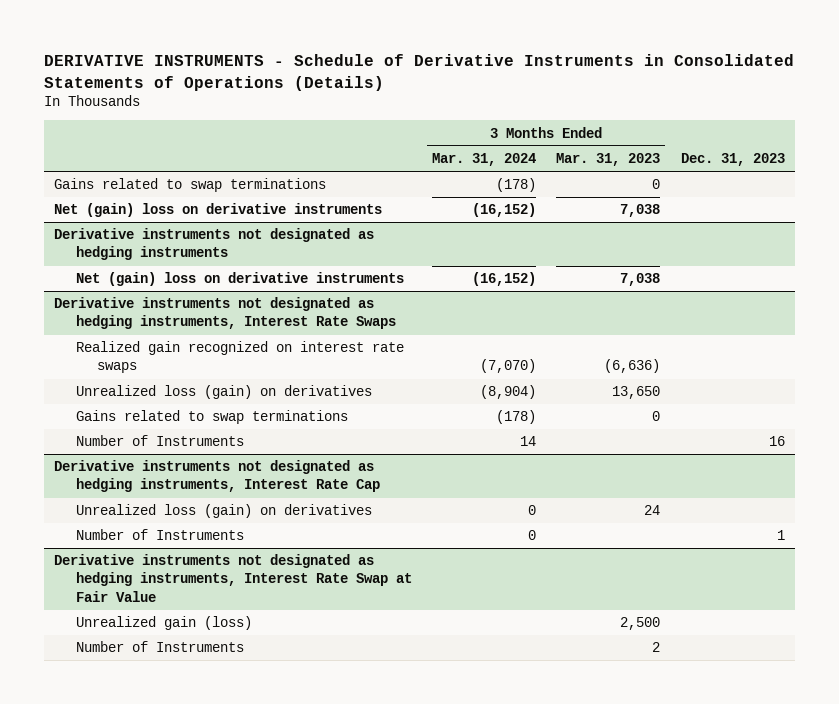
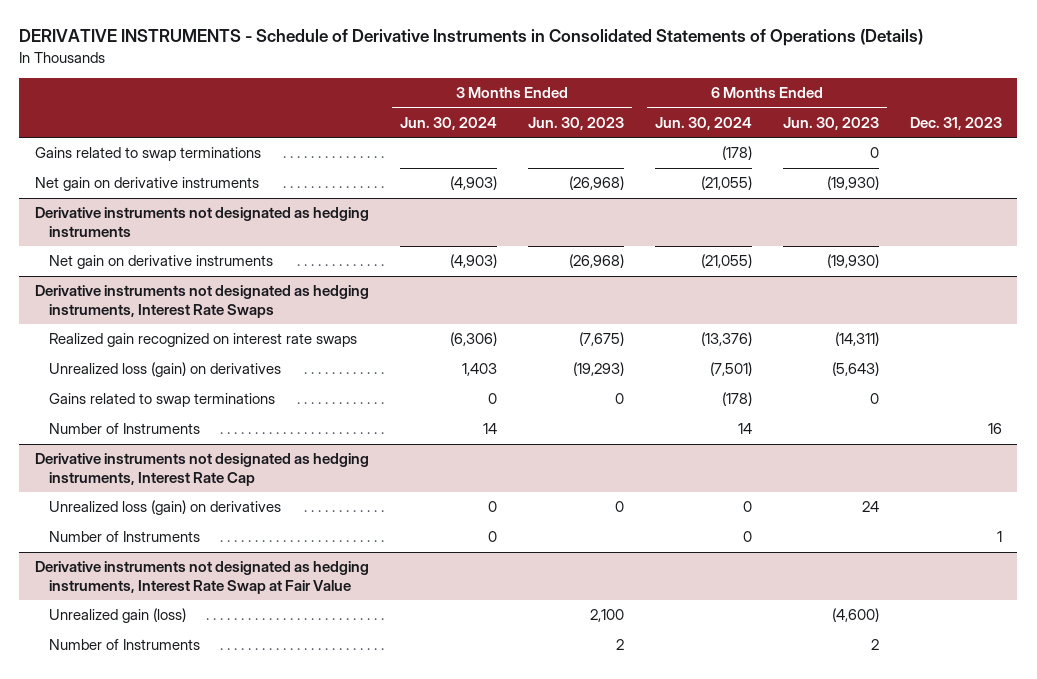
- | 3 Months Ended Mar. 31, 2024 | 3 Months Ended Mar. 31, 2023 | Dec. 31, 2023
+ | 3 Months Ended Jun. 30, 2024 | 3 Months Ended Jun. 30, 2023 | 6 Months Ended Jun. 30, 2024 | 6 Months Ended Jun. 30, 2023 | Dec. 31, 2023
- Net (gain) loss on derivative instruments | (16,152) | 7,038 |
+ Net gain on derivative instruments | (4,903) | (26,968) | (21,055) | (19,930) |
@ Derivative instruments not designated as hedging instruments
- Net (gain) loss on derivative instruments | (16,152) | 7,038 |
+ Net gain on derivative instruments | (4,903) | (26,968) | (21,055) | (19,930) |

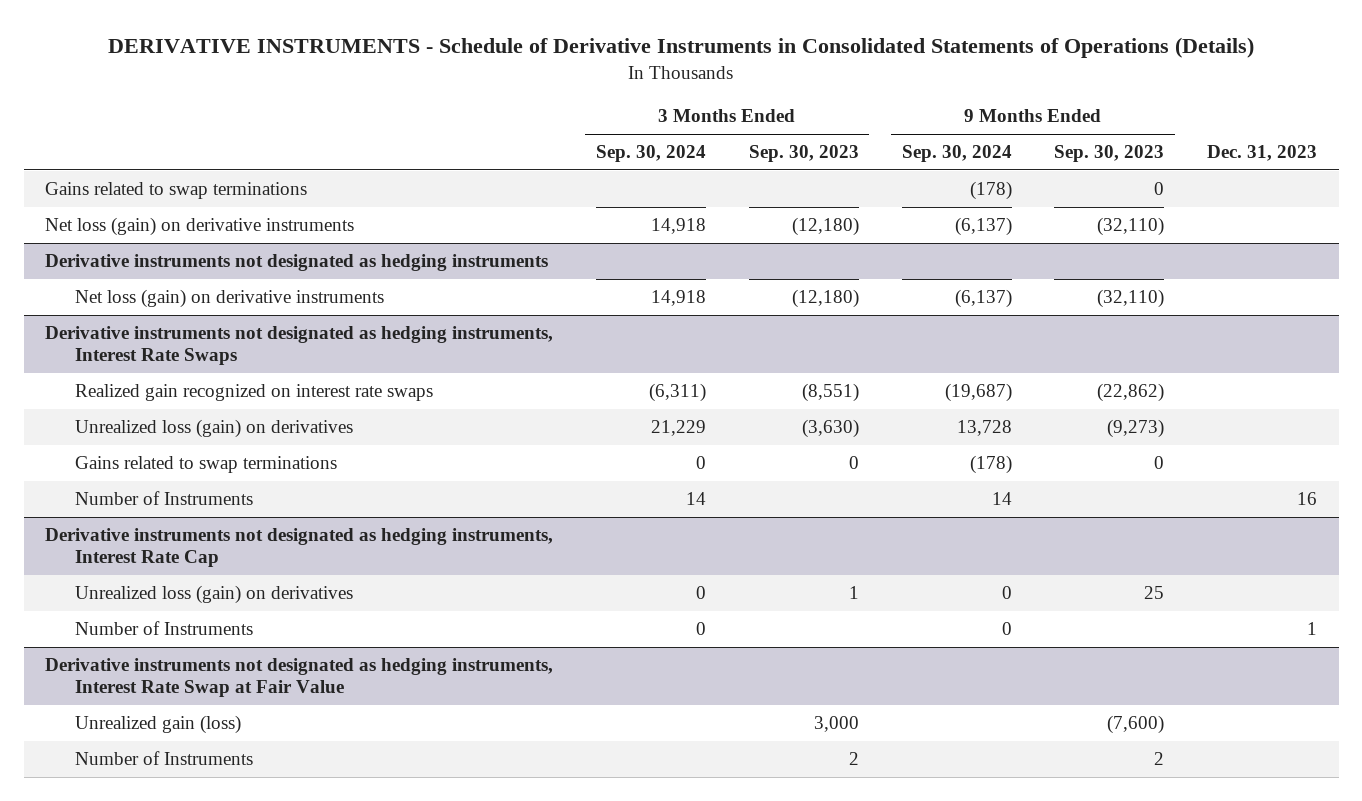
- | 3 Months Ended Jun. 30, 2024 | 3 Months Ended Jun. 30, 2023 | 6 Months Ended Jun. 30, 2024 | 6 Months Ended Jun. 30, 2023 | Dec. 31, 2023
+ | 3 Months Ended Sep. 30, 2024 | 3 Months Ended Sep. 30, 2023 | 9 Months Ended Sep. 30, 2024 | 9 Months Ended Sep. 30, 2023 | Dec. 31, 2023
- Net gain on derivative instruments | (4,903) | (26,968) | (21,055) | (19,930) |
+ Net loss (gain) on derivative instruments | 14,918 | (12,180) | (6,137) | (32,110) |
@ Derivative instruments not designated as hedging instruments
- Net gain on derivative instruments | (4,903) | (26,968) | (21,055) | (19,930) |
+ Net loss (gain) on derivative instruments | 14,918 | (12,180) | (6,137) | (32,110) |

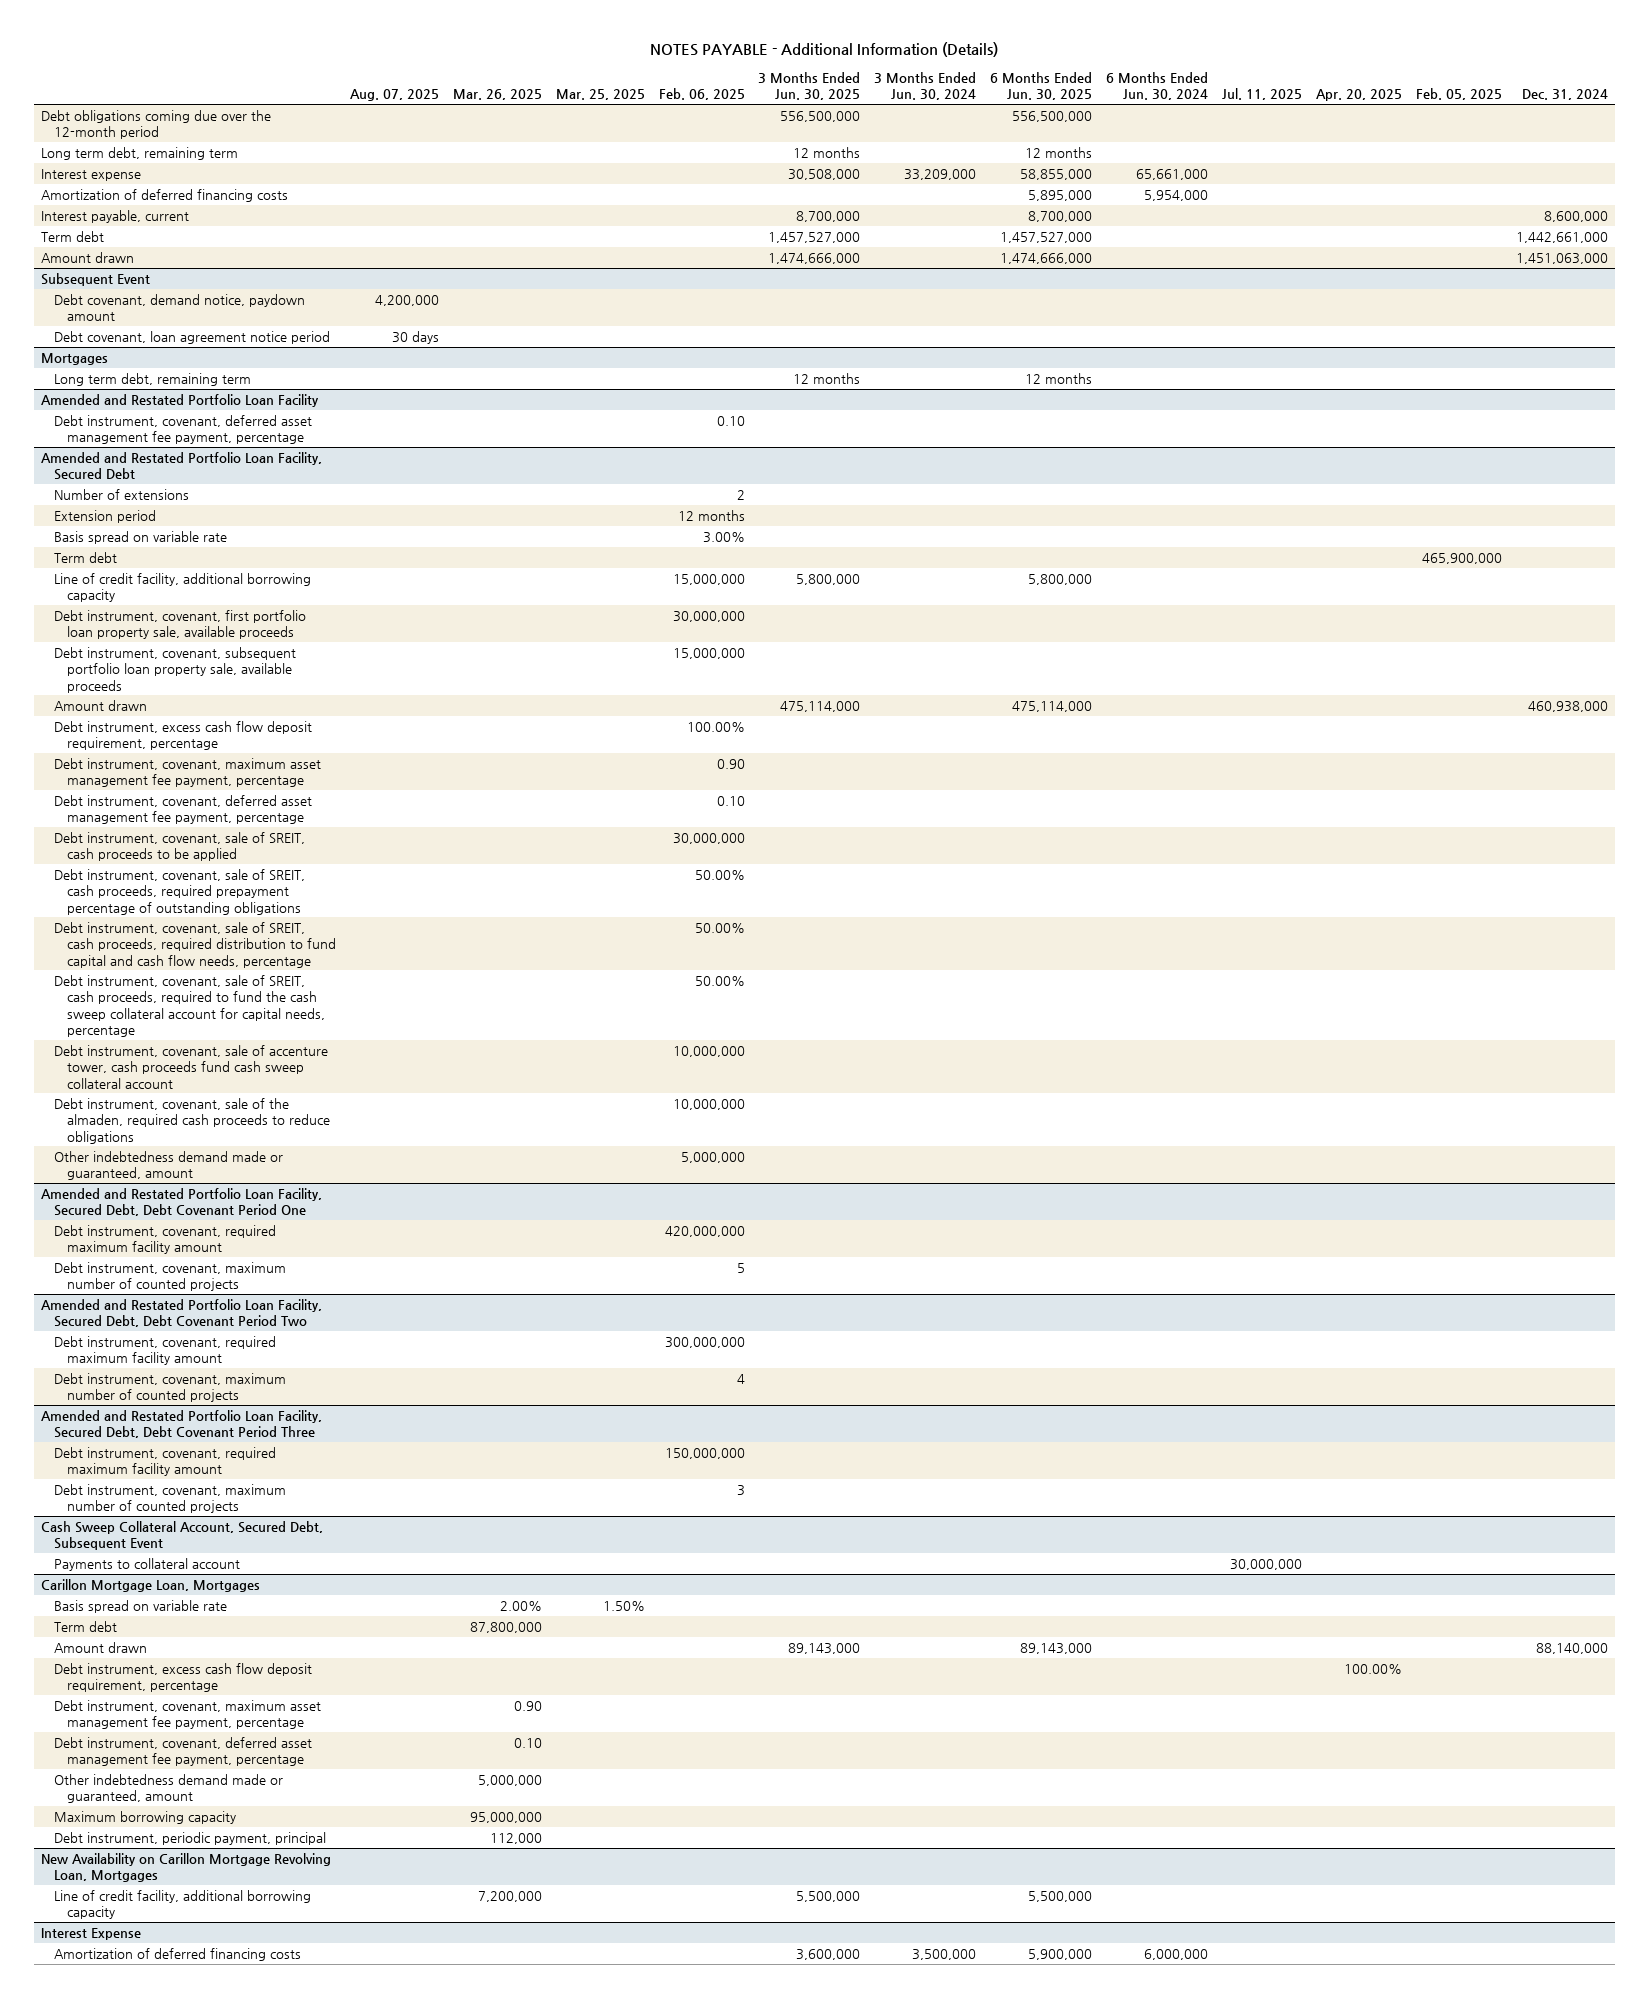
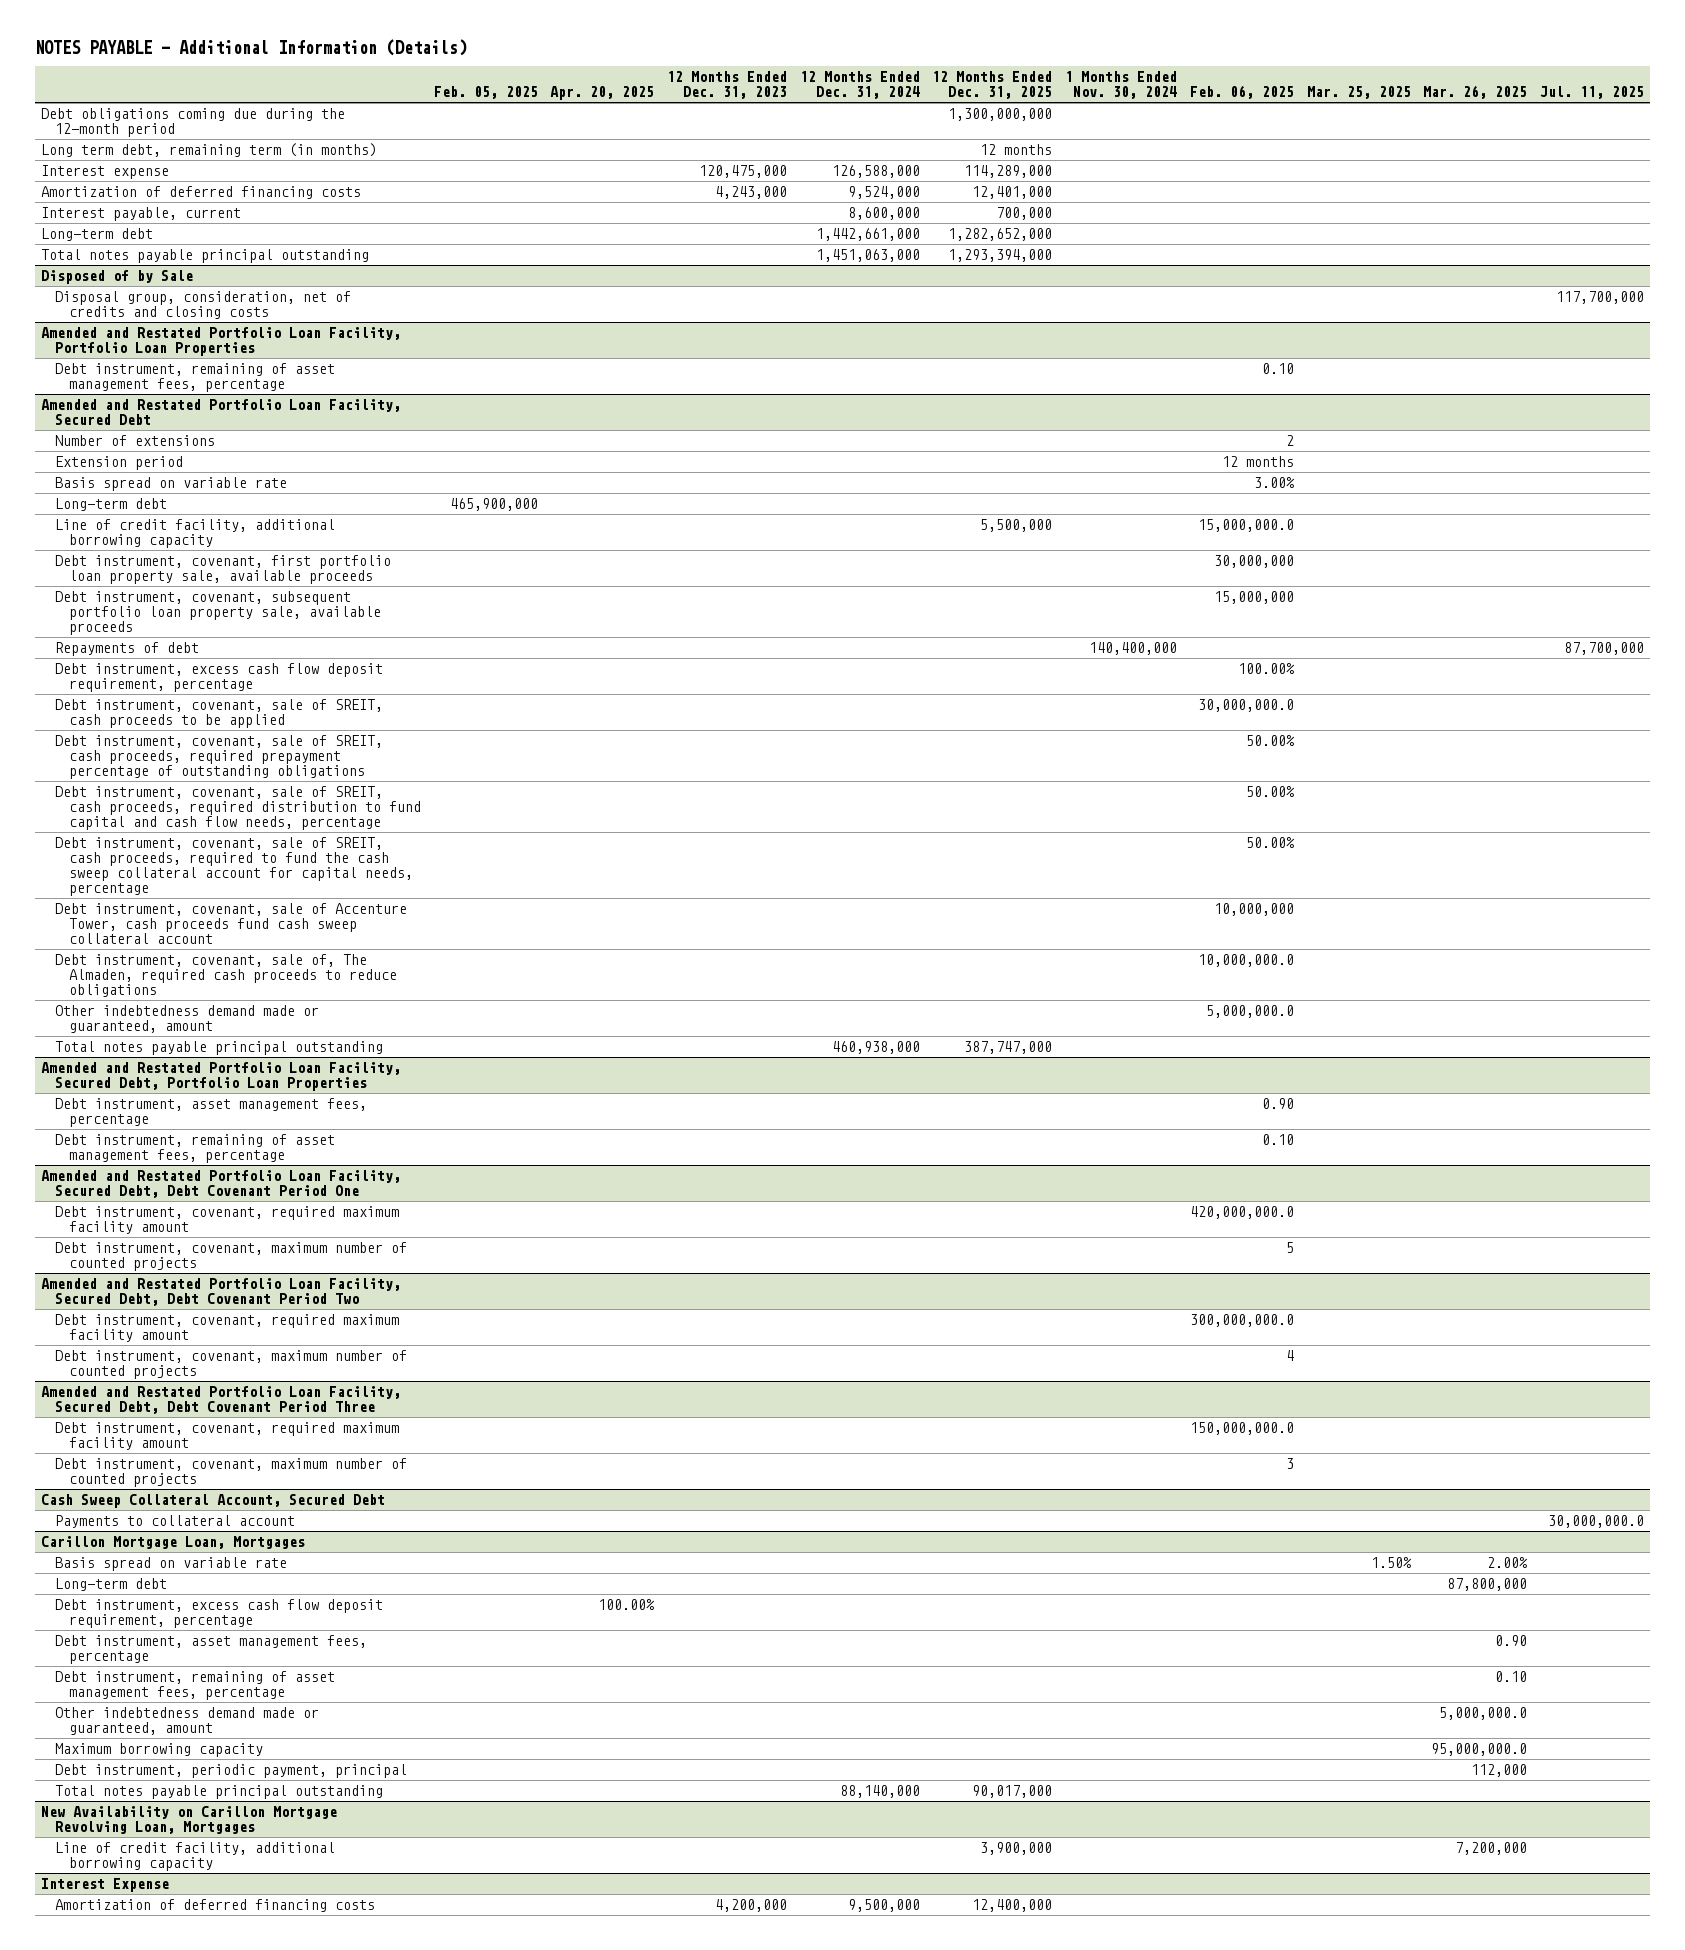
- | Aug. 07, 2025 | Mar. 26, 2025 | Mar. 25, 2025 | Feb. 06, 2025 | 3 Months Ended Jun. 30, 2025 | 3 Months Ended Jun. 30, 2024 | 6 Months Ended Jun. 30, 2025 | 6 Months Ended Jun. 30, 2024 | Jul. 11, 2025 | Apr. 20, 2025 | Feb. 05, 2025 | Dec. 31, 2024
+ | Feb. 05, 2025 | Apr. 20, 2025 | 12 Months Ended Dec. 31, 2023 | 12 Months Ended Dec. 31, 2024 | 12 Months Ended Dec. 31, 2025 | 1 Months Ended Nov. 30, 2024 | Feb. 06, 2025 | Mar. 25, 2025 | Mar. 26, 2025 | Jul. 11, 2025
- Debt obligations coming due over the 12-month period | | | | | 556,500,000 | | 556,500,000 | | | | |
- Long term debt, remaining term | | | | | 12 months | | 12 months | | | | |
+ Debt obligations coming due during the 12-month period | | | | | 1,300,000,000 | | | | |
+ Long term debt, remaining term (in months) | | | | | 12 months | | | | |
- Term debt | | | | | 1,457,527,000 | | 1,457,527,000 | | | | | 1,442,661,000
- Amount drawn | | | | | 1,474,666,000 | | 1,474,666,000 | | | | | 1,451,063,000
- Subsequent Event
- Debt covenant, demand notice, paydown amount | 4,200,000 | | | | | | | | | | |
- Debt covenant, loan agreement notice period | 30 days | | | | | | | | | | |
- Mortgages
- Long term debt, remaining term | | | | | 12 months | | 12 months | | | | |
- Amended and Restated Portfolio Loan Facility
- Debt instrument, covenant, deferred asset management fee payment, percentage | | | | 0.10 | | | | | | | |
+ Long-term debt | | | | 1,442,661,000 | 1,282,652,000 | | | | |
+ Total notes payable principal outstanding | | | | 1,451,063,000 | 1,293,394,000 | | | | |
+ Disposed of by Sale
+ Disposal group, consideration, net of credits and closing costs | | | | | | | | | | 117,700,000
+ Amended and Restated Portfolio Loan Facility, Portfolio Loan Properties
+ Debt instrument, remaining of asset management fees, percentage | | | | | | | 0.10 | | |
@ Amended and Restated Portfolio Loan Facility, Secured Debt
- Term debt | | | | | | | | | | | 465,900,000 |
- Line of credit facility, additional borrowing capacity | | | | 15,000,000 | 5,800,000 | | 5,800,000 | | | | |
+ Long-term debt | 465,900,000 | | | | | | | | |
+ Line of credit facility, additional borrowing capacity | | | | | 5,500,000 | | 15,000,000.0 | | |
- Amount drawn | | | | | 475,114,000 | | 475,114,000 | | | | | 460,938,000
+ Repayments of debt | | | | | | 140,400,000 | | | | 87,700,000
- Debt instrument, covenant, maximum asset management fee payment, percentage | | | | 0.90 | | | | | | | |
- Debt instrument, covenant, deferred asset management fee payment, percentage | | | | 0.10 | | | | | | | |
- Debt instrument, covenant, sale of SREIT, cash proceeds to be applied | | | | 30,000,000 | | | | | | | |
+ Debt instrument, covenant, sale of SREIT, cash proceeds to be applied | | | | | | | 30,000,000.0 | | |
- Debt instrument, covenant, sale of accenture tower, cash proceeds fund cash sweep collateral account | | | | 10,000,000 | | | | | | | |
- Debt instrument, covenant, sale of the almaden, required cash proceeds to reduce obligations | | | | 10,000,000 | | | | | | | |
- Other indebtedness demand made or guaranteed, amount | | | | 5,000,000 | | | | | | | |
+ Debt instrument, covenant, sale of Accenture Tower, cash proceeds fund cash sweep collateral account | | | | | | | 10,000,000 | | |
+ Debt instrument, covenant, sale of, The Almaden, required cash proceeds to reduce obligations | | | | | | | 10,000,000.0 | | |
+ Other indebtedness demand made or guaranteed, amount | | | | | | | 5,000,000.0 | | |
+ Total notes payable principal outstanding | | | | 460,938,000 | 387,747,000 | | | | |
+ Amended and Restated Portfolio Loan Facility, Secured Debt, Portfolio Loan Properties
+ Debt instrument, asset management fees, percentage | | | | | | | 0.90 | | |
+ Debt instrument, remaining of asset management fees, percentage | | | | | | | 0.10 | | |
@ Amended and Restated Portfolio Loan Facility, Secured Debt, Debt Covenant Period One
- Debt instrument, covenant, required maximum facility amount | | | | 420,000,000 | | | | | | | |
+ Debt instrument, covenant, required maximum facility amount | | | | | | | 420,000,000.0 | | |
@ Amended and Restated Portfolio Loan Facility, Secured Debt, Debt Covenant Period Two
- Debt instrument, covenant, required maximum facility amount | | | | 300,000,000 | | | | | | | |
+ Debt instrument, covenant, required maximum facility amount | | | | | | | 300,000,000.0 | | |
@ Amended and Restated Portfolio Loan Facility, Secured Debt, Debt Covenant Period Three
- Debt instrument, covenant, required maximum facility amount | | | | 150,000,000 | | | | | | | |
+ Debt instrument, covenant, required maximum facility amount | | | | | | | 150,000,000.0 | | |
- Cash Sweep Collateral Account, Secured Debt, Subsequent Event
- Payments to collateral account | | | | | | | | | 30,000,000 | | |
+ Cash Sweep Collateral Account, Secured Debt
+ Payments to collateral account | | | | | | | | | | 30,000,000.0
@ Carillon Mortgage Loan, Mortgages
- Term debt | | 87,800,000 | | | | | | | | | |
- Amount drawn | | | | | 89,143,000 | | 89,143,000 | | | | | 88,140,000
+ Long-term debt | | | | | | | | | 87,800,000 |
- Debt instrument, covenant, maximum asset management fee payment, percentage | | 0.90 | | | | | | | | | |
- Debt instrument, covenant, deferred asset management fee payment, percentage | | 0.10 | | | | | | | | | |
- Other indebtedness demand made or guaranteed, amount | | 5,000,000 | | | | | | | | | |
- Maximum borrowing capacity | | 95,000,000 | | | | | | | | | |
+ Debt instrument, asset management fees, percentage | | | | | | | | | 0.90 |
+ Debt instrument, remaining of asset management fees, percentage | | | | | | | | | 0.10 |
+ Other indebtedness demand made or guaranteed, amount | | | | | | | | | 5,000,000.0 |
+ Maximum borrowing capacity | | | | | | | | | 95,000,000.0 |
+ Total notes payable principal outstanding | | | | 88,140,000 | 90,017,000 | | | | |

